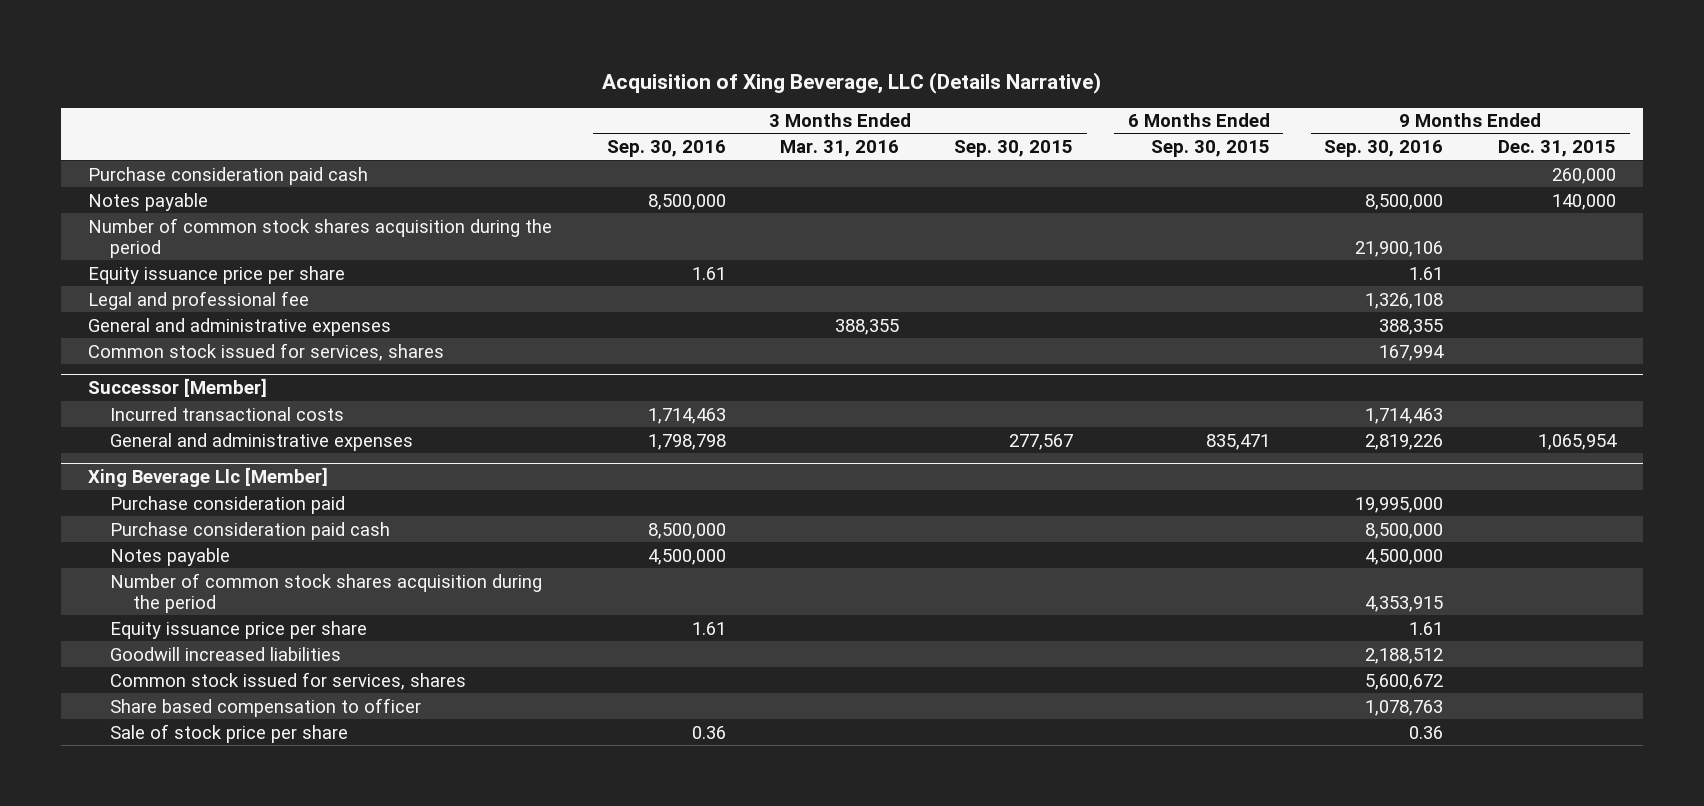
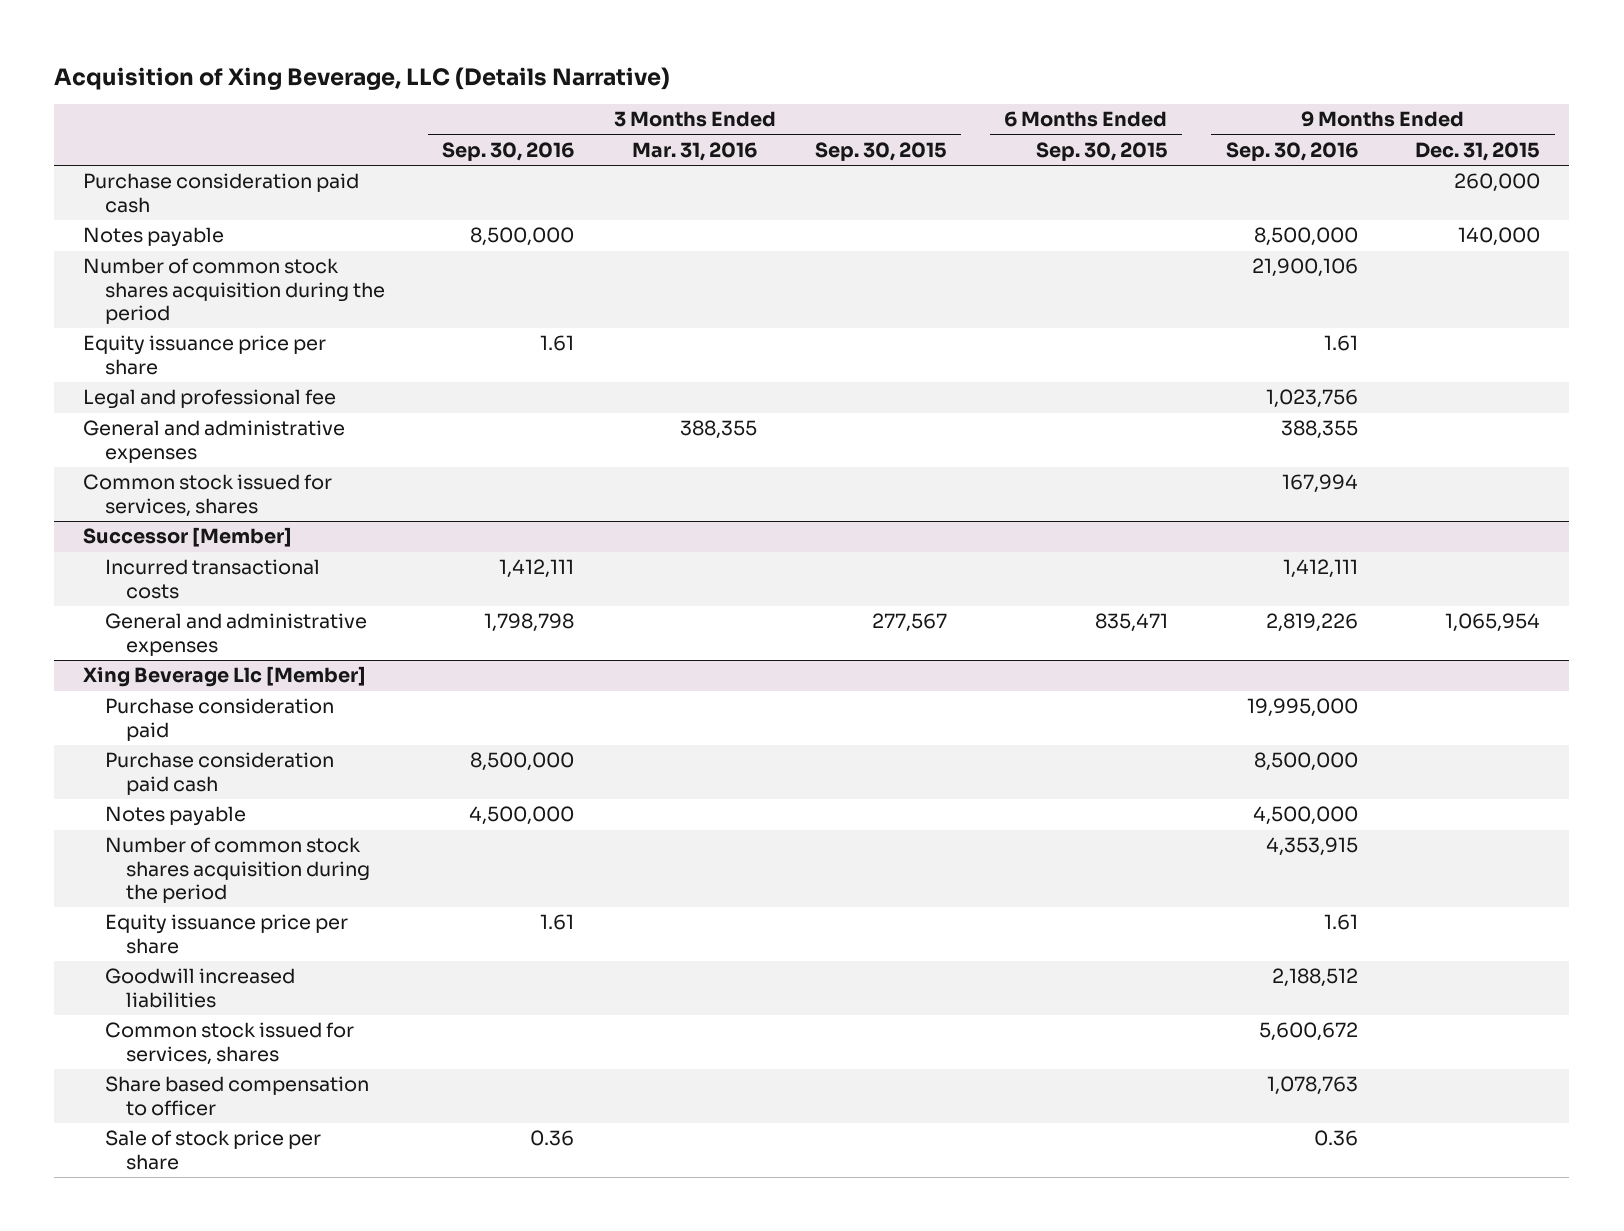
- Legal and professional fee | | | | | 1,326,108 |
+ Legal and professional fee | | | | | 1,023,756 |
@ Successor [Member]
- Incurred transactional costs | 1,714,463 | | | | 1,714,463 |
+ Incurred transactional costs | 1,412,111 | | | | 1,412,111 |

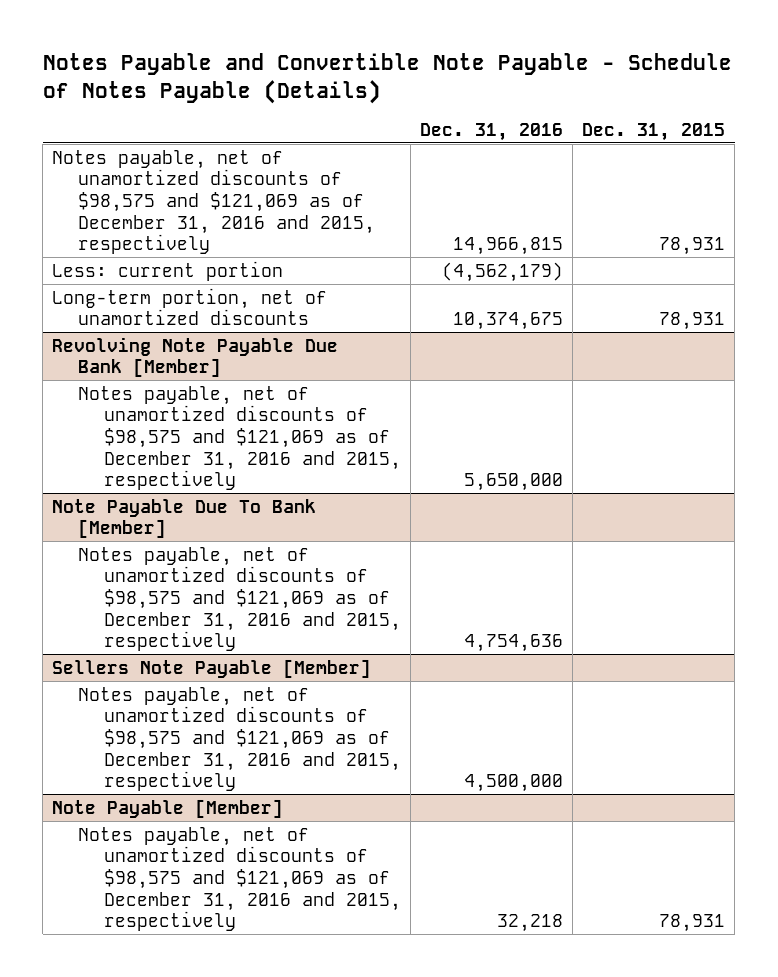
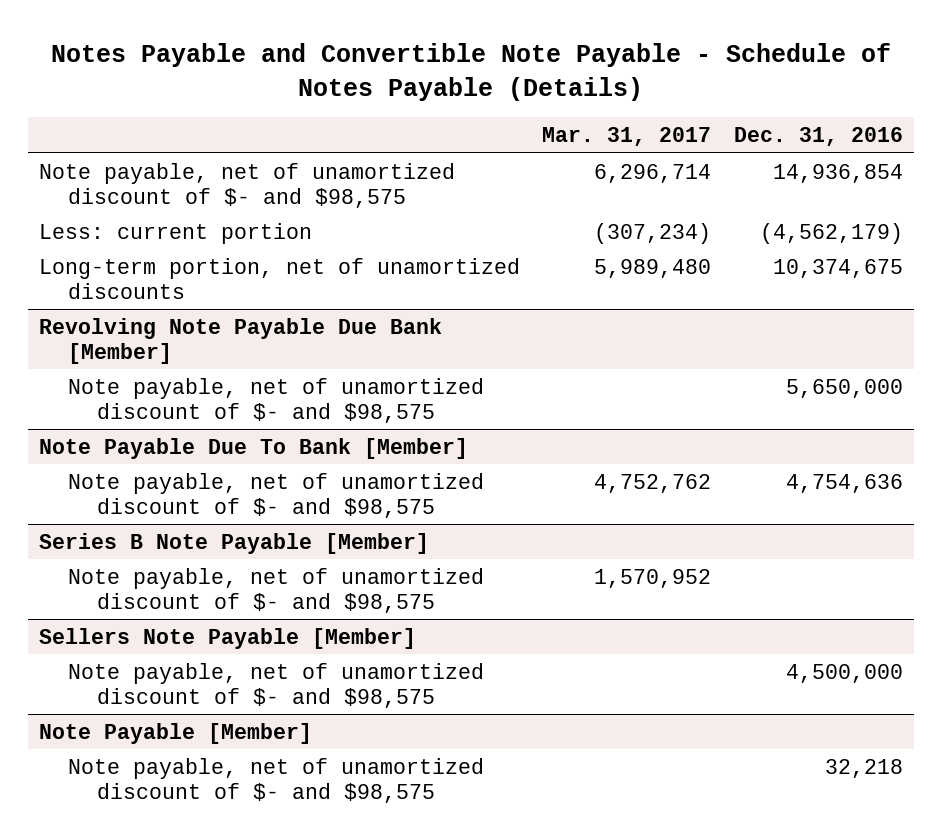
- | Dec. 31, 2016 | Dec. 31, 2015
+ | Mar. 31, 2017 | Dec. 31, 2016
- Notes payable, net of unamortized discounts of $98,575 and $121,069 as of December 31, 2016 and 2015, respectively | 14,966,815 | 78,931
+ Note payable, net of unamortized discount of $- and $98,575 | 6,296,714 | 14,936,854
@ Revolving Note Payable Due Bank [Member]
- Notes payable, net of unamortized discounts of $98,575 and $121,069 as of December 31, 2016 and 2015, respectively | 5,650,000 |
+ Note payable, net of unamortized discount of $- and $98,575 | | 5,650,000
@ Note Payable Due To Bank [Member]
- Notes payable, net of unamortized discounts of $98,575 and $121,069 as of December 31, 2016 and 2015, respectively | 4,754,636 |
+ Note payable, net of unamortized discount of $- and $98,575 | 4,752,762 | 4,754,636
+ Series B Note Payable [Member]
+ Note payable, net of unamortized discount of $- and $98,575 | 1,570,952 |
@ Sellers Note Payable [Member]
- Notes payable, net of unamortized discounts of $98,575 and $121,069 as of December 31, 2016 and 2015, respectively | 4,500,000 |
+ Note payable, net of unamortized discount of $- and $98,575 | | 4,500,000
@ Note Payable [Member]
- Notes payable, net of unamortized discounts of $98,575 and $121,069 as of December 31, 2016 and 2015, respectively | 32,218 | 78,931
+ Note payable, net of unamortized discount of $- and $98,575 | | 32,218

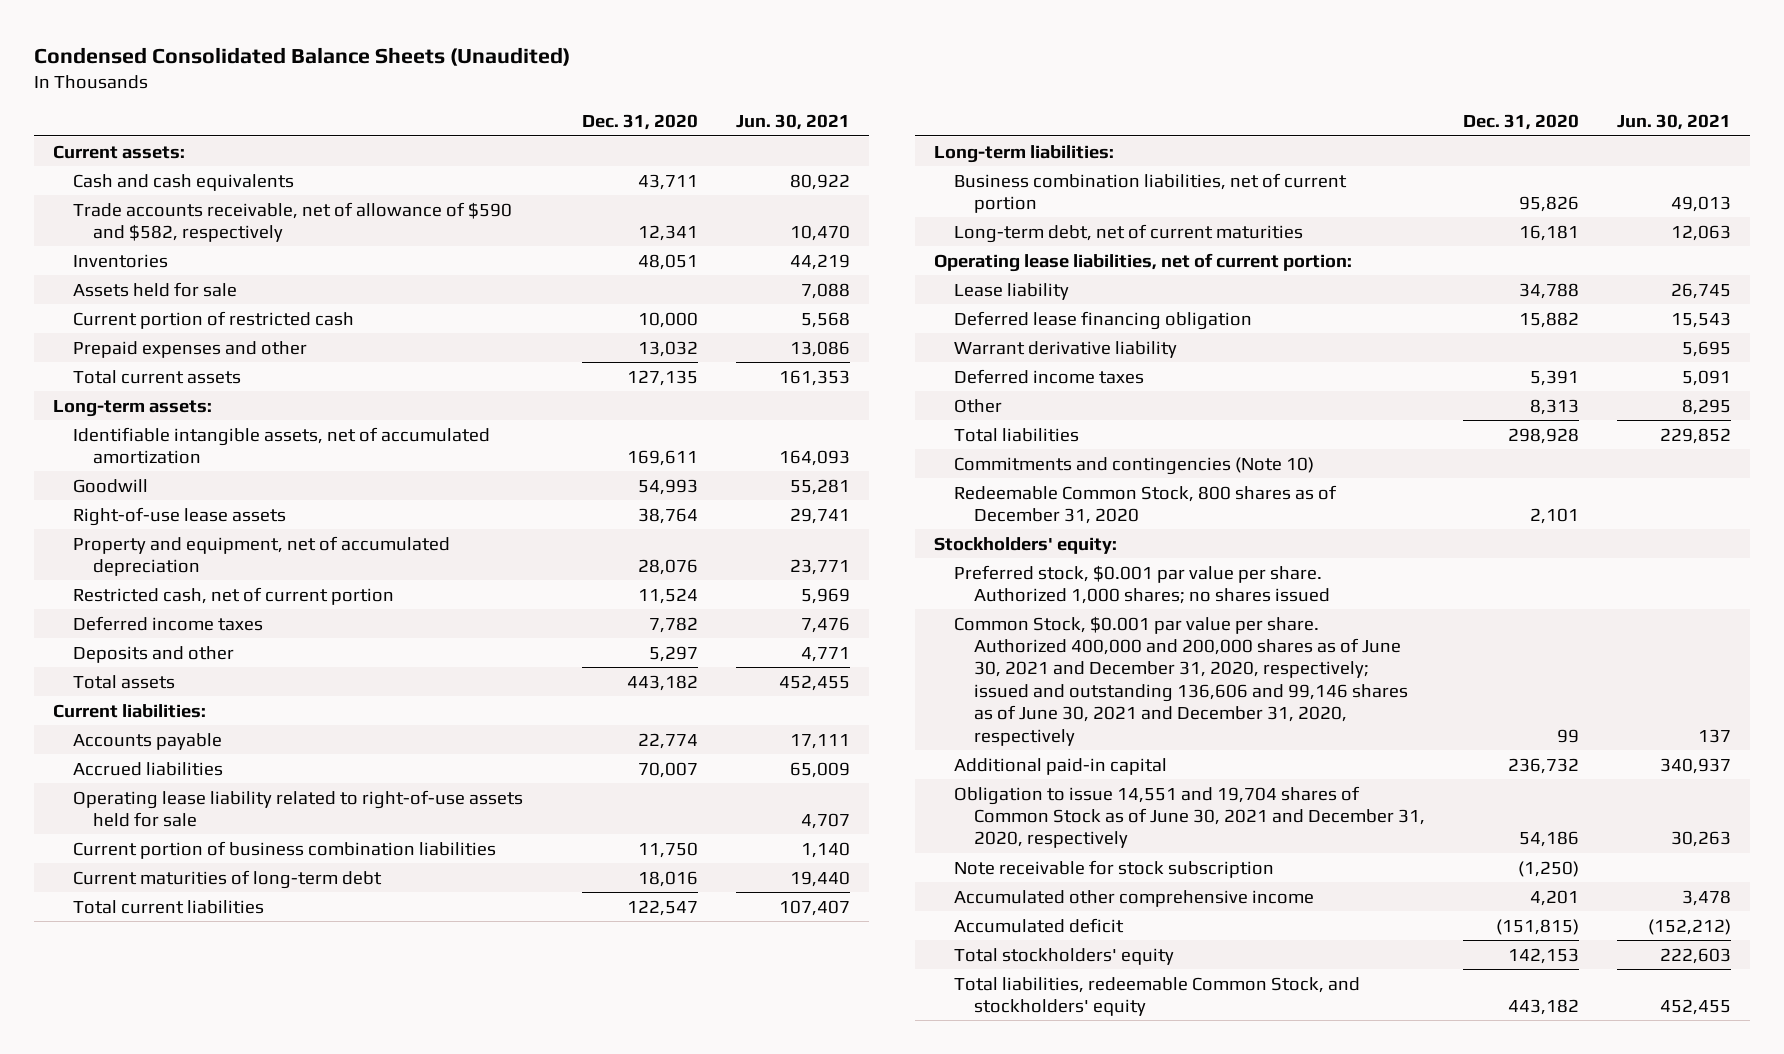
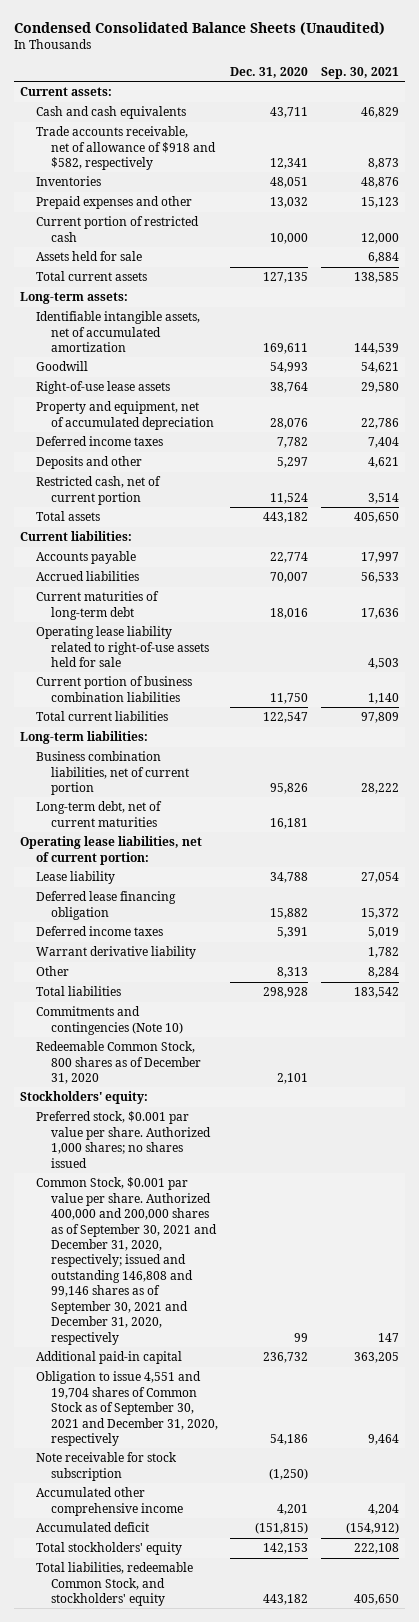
- | Dec. 31, 2020 | Jun. 30, 2021
+ | Dec. 31, 2020 | Sep. 30, 2021
- Trade accounts receivable, net of allowance of $590 and $582, respectively | 12,341 | 10,470
+ Trade accounts receivable, net of allowance of $918 and $582, respectively | 12,341 | 8,873
moved down: Current portion of restricted cash | 10,000 | 12,000
moved down: Assets held for sale | | 6,884
moved down: Restricted cash, net of current portion | 11,524 | 3,514
moved up: Current maturities of long-term debt | 18,016 | 17,636
moved down: Warrant derivative liability | | 1,782
- Common Stock, $0.001 par value per share. Authorized 400,000 and 200,000 shares as of June 30, 2021 and December 31, 2020, respectively; issued and outstanding 136,606 and 99,146 shares as of June 30, 2021 and December 31, 2020, respectively | 99 | 137
+ Common Stock, $0.001 par value per share. Authorized 400,000 and 200,000 shares as of September 30, 2021 and December 31, 2020, respectively; issued and outstanding 146,808 and 99,146 shares as of September 30, 2021 and December 31, 2020, respectively | 99 | 147
- Obligation to issue 14,551 and 19,704 shares of Common Stock as of June 30, 2021 and December 31, 2020, respectively | 54,186 | 30,263
+ Obligation to issue 4,551 and 19,704 shares of Common Stock as of September 30, 2021 and December 31, 2020, respectively | 54,186 | 9,464

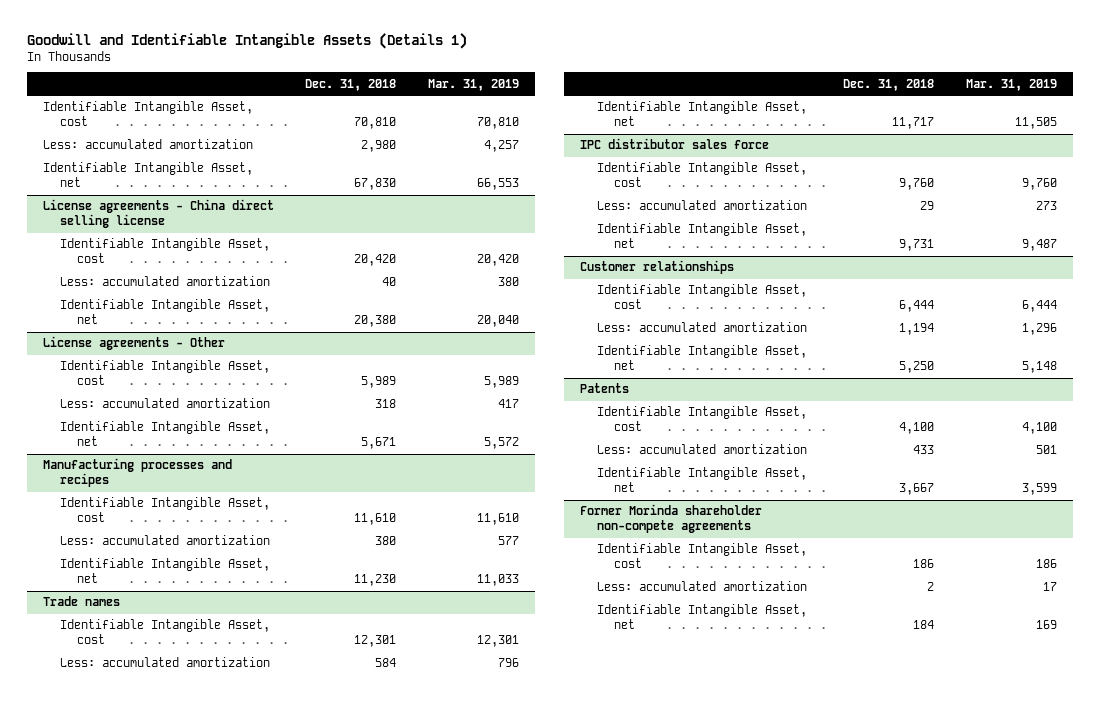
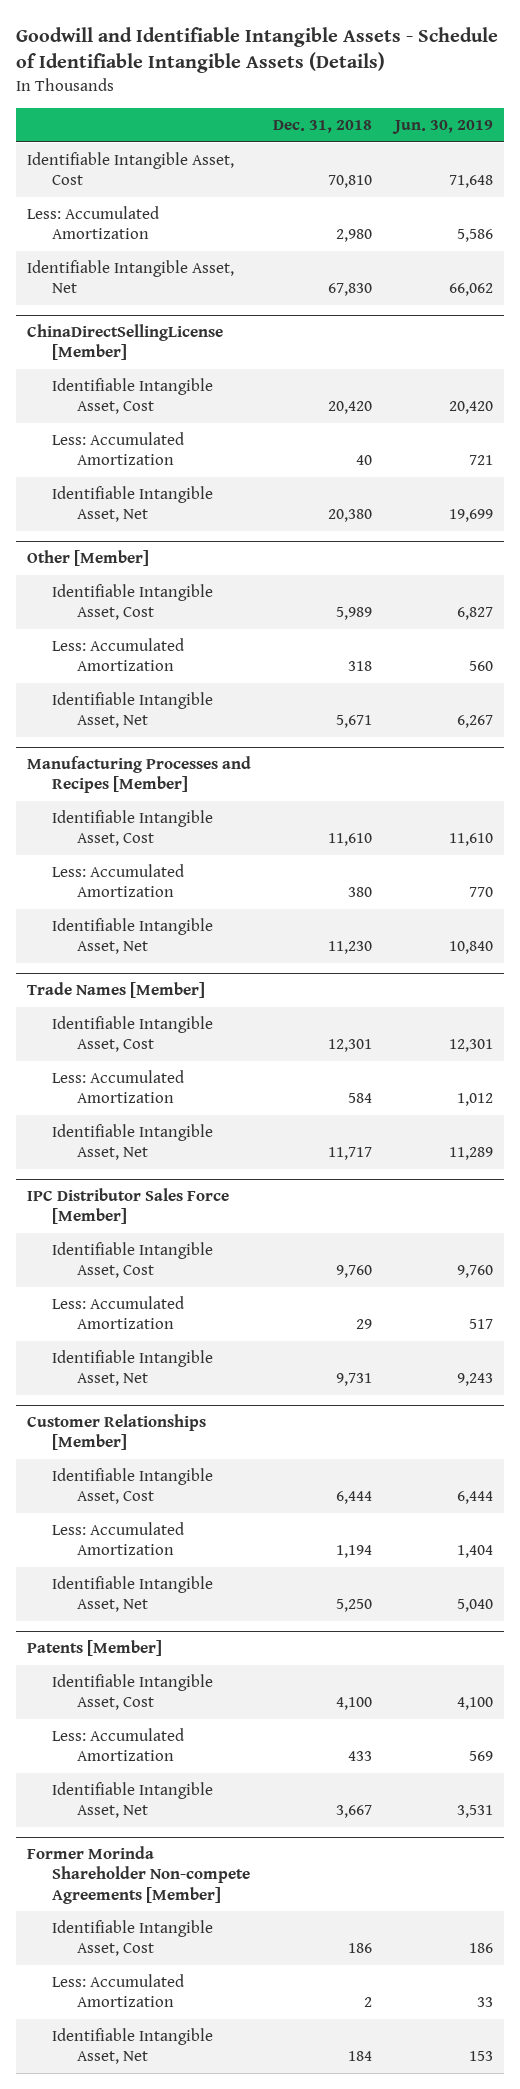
- Goodwill and Identifiable Intangible Assets (Details 1)
+ Goodwill and Identifiable Intangible Assets - Schedule of Identifiable Intangible Assets (Details)
- | Dec. 31, 2018 | Mar. 31, 2019
+ | Dec. 31, 2018 | Jun. 30, 2019
- Identifiable Intangible Asset, cost | 70,810 | 70,810
- Less: accumulated amortization | 2,980 | 4,257
- Identifiable Intangible Asset, net | 67,830 | 66,553
- License agreements - China direct selling license
- Identifiable Intangible Asset, cost | 20,420 | 20,420
- Less: accumulated amortization | 40 | 380
- Identifiable Intangible Asset, net | 20,380 | 20,040
- License agreements - Other
- Identifiable Intangible Asset, cost | 5,989 | 5,989
- Less: accumulated amortization | 318 | 417
- Identifiable Intangible Asset, net | 5,671 | 5,572
- Manufacturing processes and recipes
- Identifiable Intangible Asset, cost | 11,610 | 11,610
- Less: accumulated amortization | 380 | 577
- Identifiable Intangible Asset, net | 11,230 | 11,033
- Trade names
- Identifiable Intangible Asset, cost | 12,301 | 12,301
- Less: accumulated amortization | 584 | 796
- Identifiable Intangible Asset, net | 11,717 | 11,505
- IPC distributor sales force
- Identifiable Intangible Asset, cost | 9,760 | 9,760
- Less: accumulated amortization | 29 | 273
- Identifiable Intangible Asset, net | 9,731 | 9,487
- Customer relationships
- Identifiable Intangible Asset, cost | 6,444 | 6,444
- Less: accumulated amortization | 1,194 | 1,296
- Identifiable Intangible Asset, net | 5,250 | 5,148
- Patents
- Identifiable Intangible Asset, cost | 4,100 | 4,100
- Less: accumulated amortization | 433 | 501
- Identifiable Intangible Asset, net | 3,667 | 3,599
- Former Morinda shareholder non-compete agreements
- Identifiable Intangible Asset, cost | 186 | 186
- Less: accumulated amortization | 2 | 17
- Identifiable Intangible Asset, net | 184 | 169
+ Identifiable Intangible Asset, Cost | 70,810 | 71,648
+ Less: Accumulated Amortization | 2,980 | 5,586
+ Identifiable Intangible Asset, Net | 67,830 | 66,062
+ ChinaDirectSellingLicense [Member]
+ Identifiable Intangible Asset, Cost | 20,420 | 20,420
+ Less: Accumulated Amortization | 40 | 721
+ Identifiable Intangible Asset, Net | 20,380 | 19,699
+ Other [Member]
+ Identifiable Intangible Asset, Cost | 5,989 | 6,827
+ Less: Accumulated Amortization | 318 | 560
+ Identifiable Intangible Asset, Net | 5,671 | 6,267
+ Manufacturing Processes and Recipes [Member]
+ Identifiable Intangible Asset, Cost | 11,610 | 11,610
+ Less: Accumulated Amortization | 380 | 770
+ Identifiable Intangible Asset, Net | 11,230 | 10,840
+ Trade Names [Member]
+ Identifiable Intangible Asset, Cost | 12,301 | 12,301
+ Less: Accumulated Amortization | 584 | 1,012
+ Identifiable Intangible Asset, Net | 11,717 | 11,289
+ IPC Distributor Sales Force [Member]
+ Identifiable Intangible Asset, Cost | 9,760 | 9,760
+ Less: Accumulated Amortization | 29 | 517
+ Identifiable Intangible Asset, Net | 9,731 | 9,243
+ Customer Relationships [Member]
+ Identifiable Intangible Asset, Cost | 6,444 | 6,444
+ Less: Accumulated Amortization | 1,194 | 1,404
+ Identifiable Intangible Asset, Net | 5,250 | 5,040
+ Patents [Member]
+ Identifiable Intangible Asset, Cost | 4,100 | 4,100
+ Less: Accumulated Amortization | 433 | 569
+ Identifiable Intangible Asset, Net | 3,667 | 3,531
+ Former Morinda Shareholder Non-compete Agreements [Member]
+ Identifiable Intangible Asset, Cost | 186 | 186
+ Less: Accumulated Amortization | 2 | 33
+ Identifiable Intangible Asset, Net | 184 | 153

